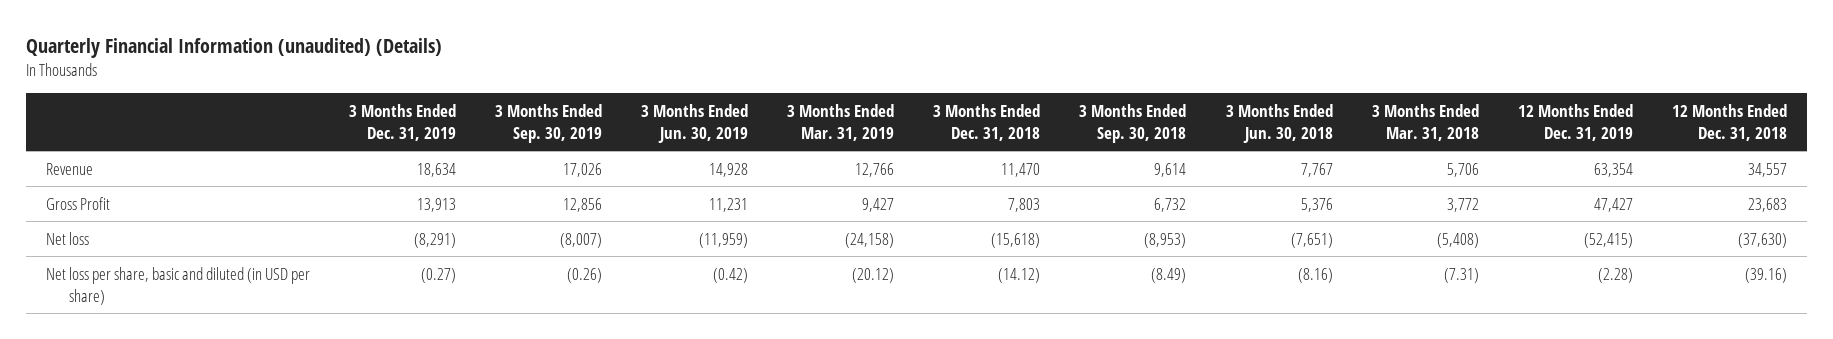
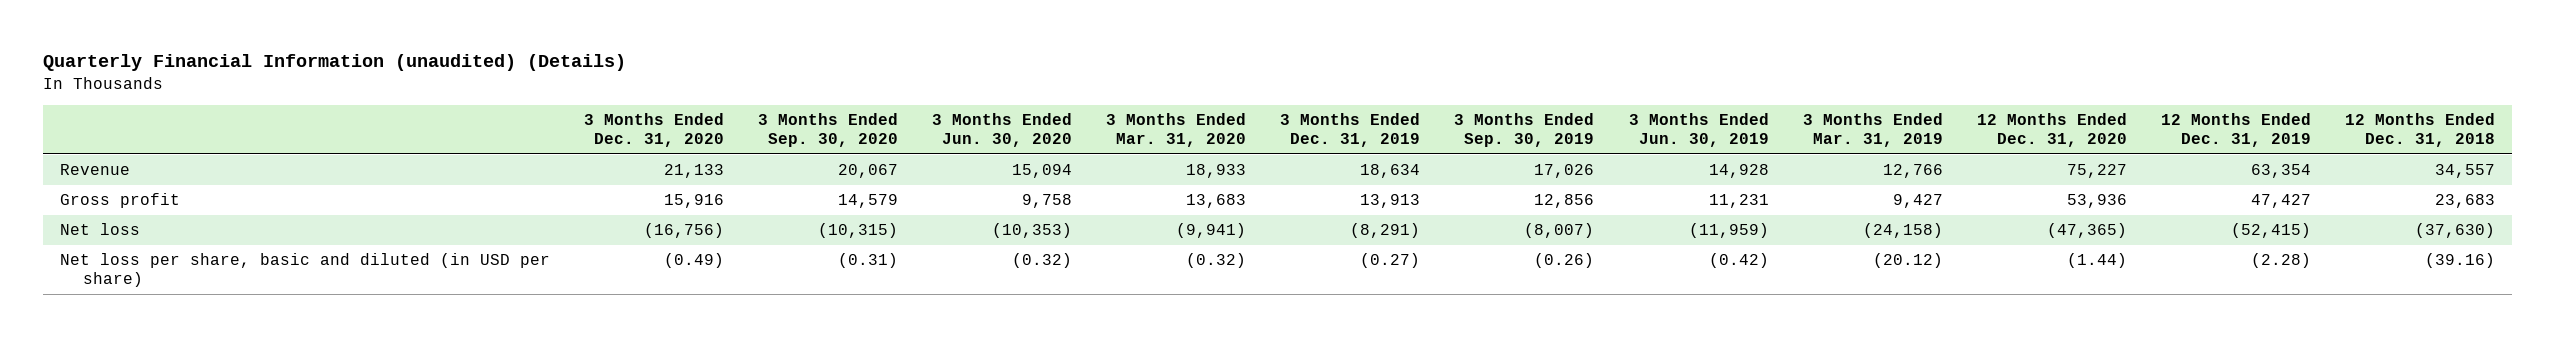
- | 3 Months Ended Dec. 31, 2019 | 3 Months Ended Sep. 30, 2019 | 3 Months Ended Jun. 30, 2019 | 3 Months Ended Mar. 31, 2019 | 3 Months Ended Dec. 31, 2018 | 3 Months Ended Sep. 30, 2018 | 3 Months Ended Jun. 30, 2018 | 3 Months Ended Mar. 31, 2018 | 12 Months Ended Dec. 31, 2019 | 12 Months Ended Dec. 31, 2018
+ | 3 Months Ended Dec. 31, 2020 | 3 Months Ended Sep. 30, 2020 | 3 Months Ended Jun. 30, 2020 | 3 Months Ended Mar. 31, 2020 | 3 Months Ended Dec. 31, 2019 | 3 Months Ended Sep. 30, 2019 | 3 Months Ended Jun. 30, 2019 | 3 Months Ended Mar. 31, 2019 | 12 Months Ended Dec. 31, 2020 | 12 Months Ended Dec. 31, 2019 | 12 Months Ended Dec. 31, 2018
- Gross Profit | 13,913 | 12,856 | 11,231 | 9,427 | 7,803 | 6,732 | 5,376 | 3,772 | 47,427 | 23,683
+ Gross profit | 15,916 | 14,579 | 9,758 | 13,683 | 13,913 | 12,856 | 11,231 | 9,427 | 53,936 | 47,427 | 23,683

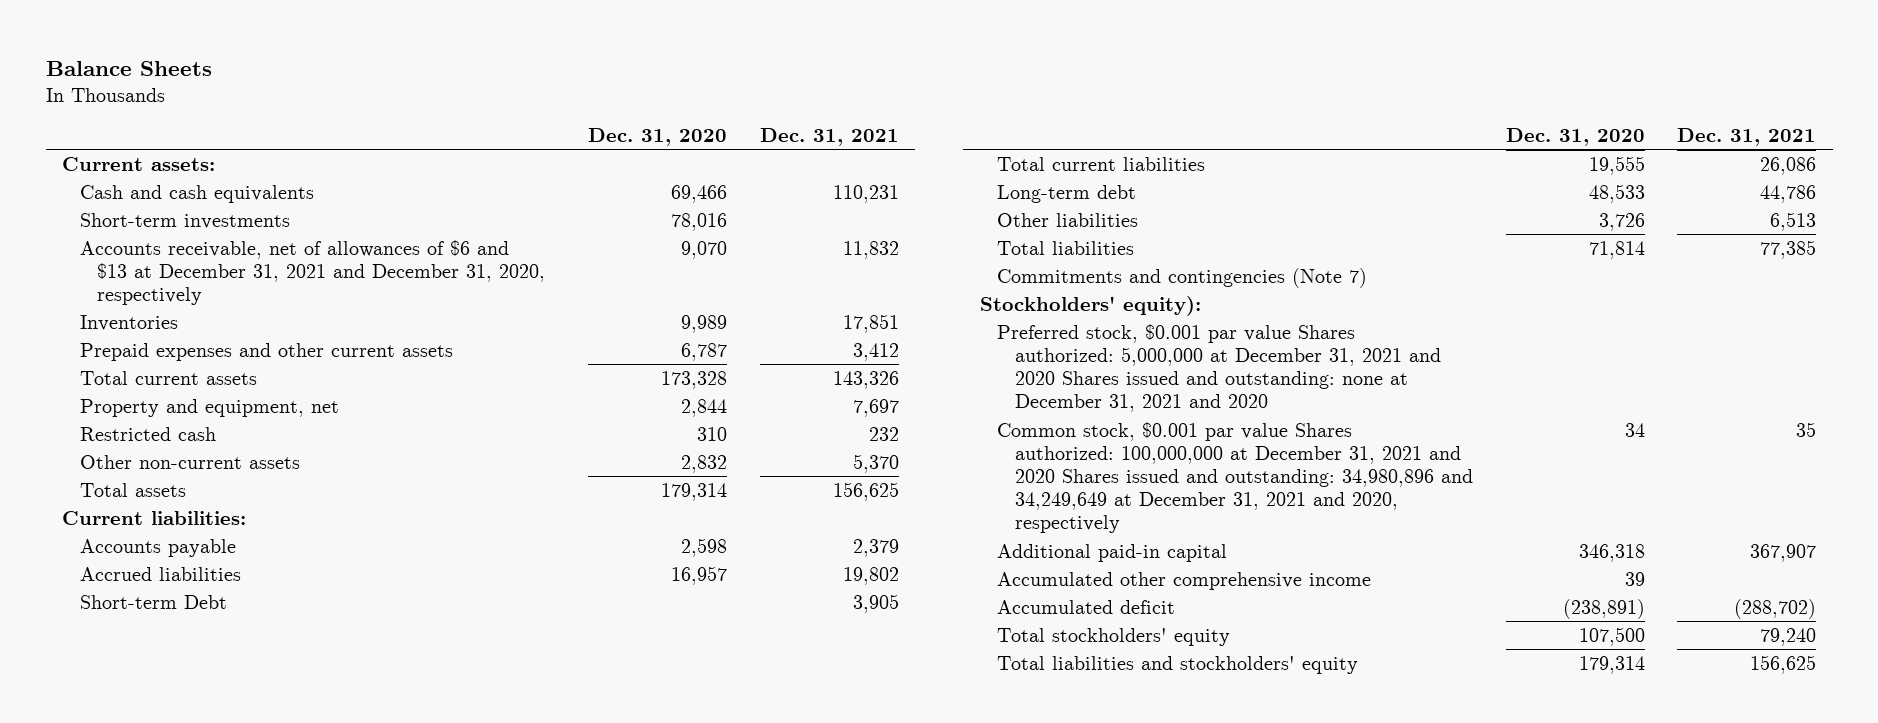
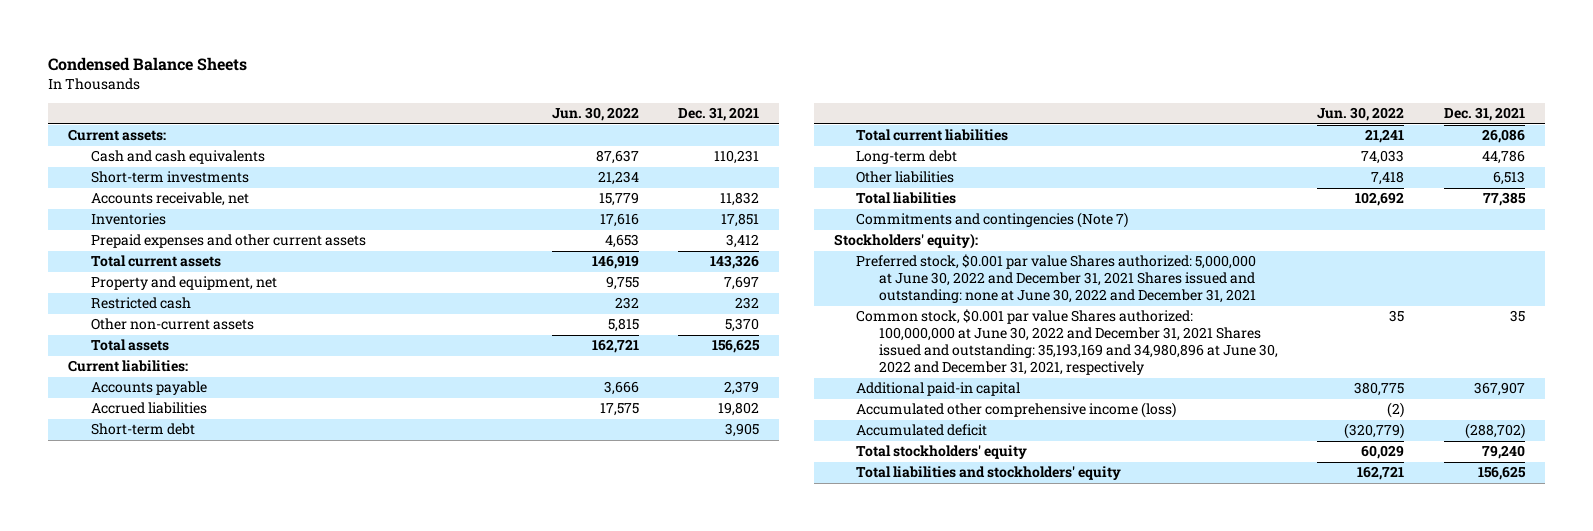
- Balance Sheets
+ Condensed Balance Sheets
- | Dec. 31, 2020 | Dec. 31, 2021
+ | Jun. 30, 2022 | Dec. 31, 2021
- Accounts receivable, net of allowances of $6 and $13 at December 31, 2021 and December 31, 2020, respectively | 9,070 | 11,832
+ Accounts receivable, net | 15,779 | 11,832
- Short-term Debt | | 3,905
+ Short-term debt | | 3,905
- Preferred stock, $0.001 par value Shares authorized: 5,000,000 at December 31, 2021 and 2020 Shares issued and outstanding: none at December 31, 2021 and 2020
- Common stock, $0.001 par value Shares authorized: 100,000,000 at December 31, 2021 and 2020 Shares issued and outstanding: 34,980,896 and 34,249,649 at December 31, 2021 and 2020, respectively | 34 | 35
+ Preferred stock, $0.001 par value Shares authorized: 5,000,000 at June 30, 2022 and December 31, 2021 Shares issued and outstanding: none at June 30, 2022 and December 31, 2021
+ Common stock, $0.001 par value Shares authorized: 100,000,000 at June 30, 2022 and December 31, 2021 Shares issued and outstanding: 35,193,169 and 34,980,896 at June 30, 2022 and December 31, 2021, respectively | 35 | 35
- Accumulated other comprehensive income | 39 |
+ Accumulated other comprehensive income (loss) | (2) |

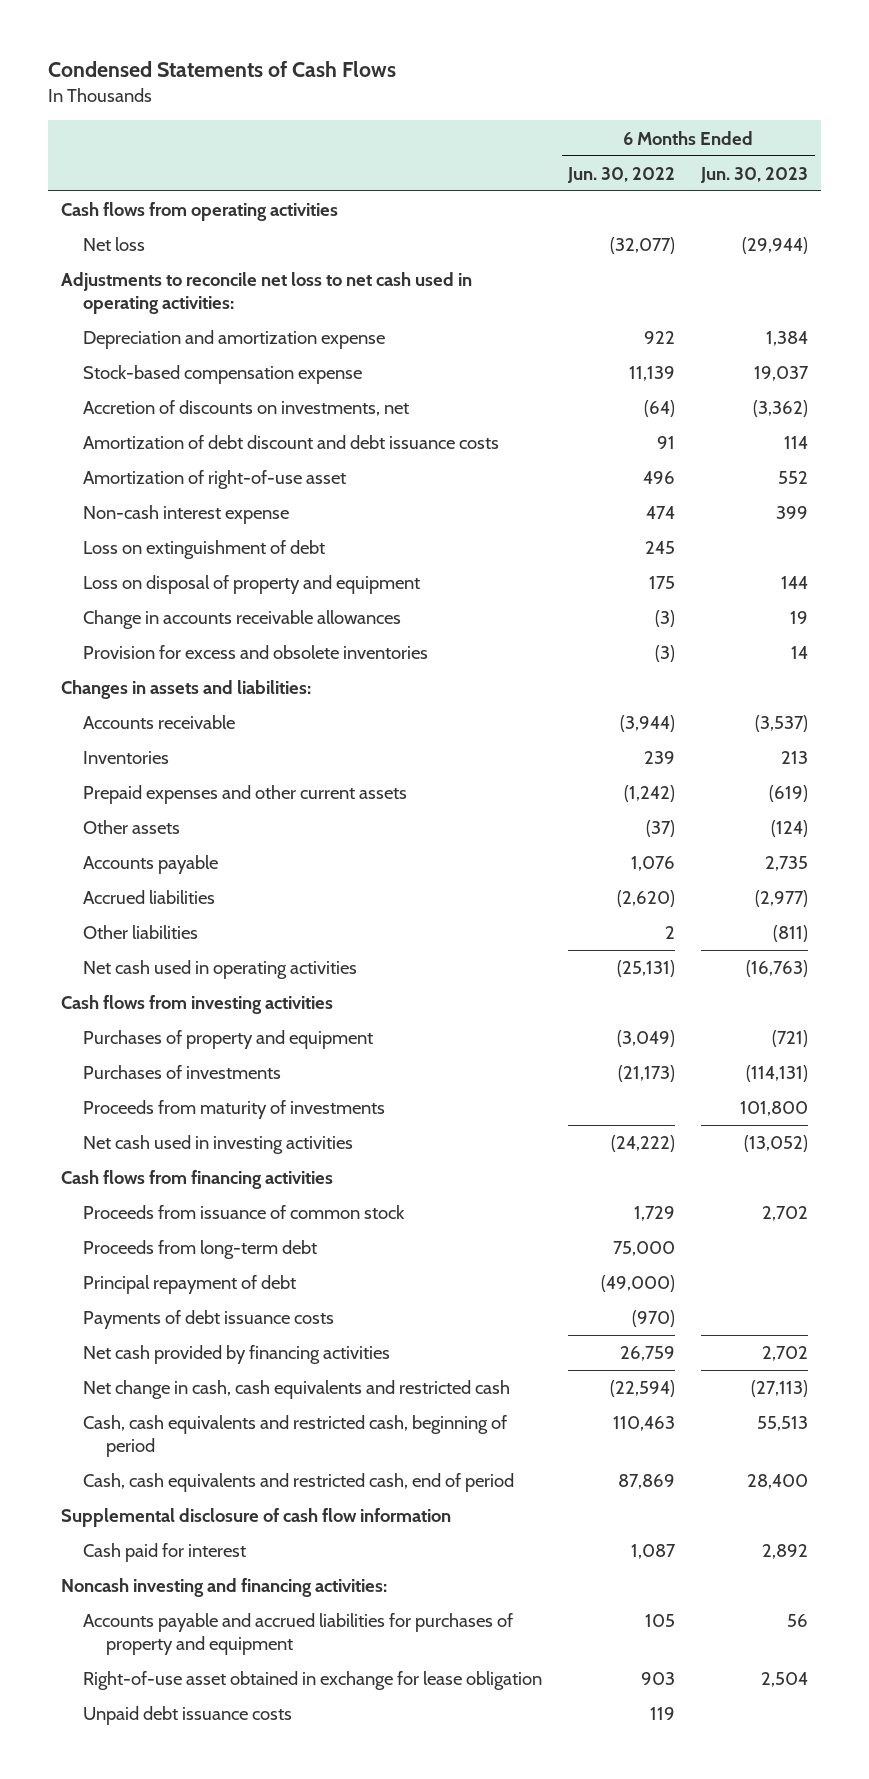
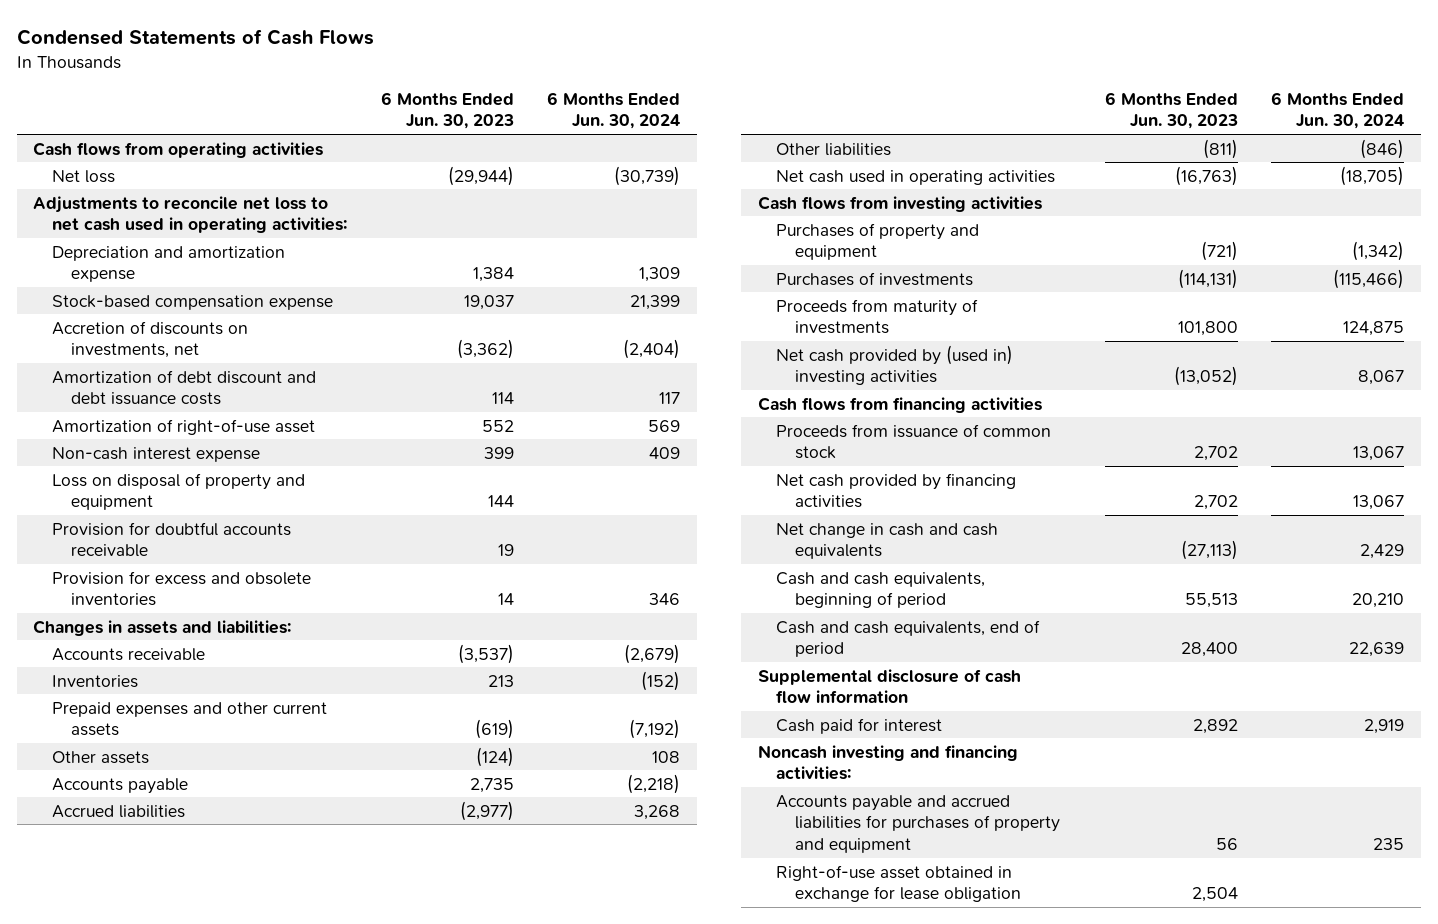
- | 6 Months Ended Jun. 30, 2022 | 6 Months Ended Jun. 30, 2023
+ | 6 Months Ended Jun. 30, 2023 | 6 Months Ended Jun. 30, 2024
- Loss on extinguishment of debt | 245 |
- Change in accounts receivable allowances | (3) | 19
+ Provision for doubtful accounts receivable | 19 |
- Net cash used in investing activities | (24,222) | (13,052)
+ Net cash provided by (used in) investing activities | (13,052) | 8,067
- Proceeds from long-term debt | 75,000 |
- Principal repayment of debt | (49,000) |
- Payments of debt issuance costs | (970) |
- Net change in cash, cash equivalents and restricted cash | (22,594) | (27,113)
- Cash, cash equivalents and restricted cash, beginning of period | 110,463 | 55,513
- Cash, cash equivalents and restricted cash, end of period | 87,869 | 28,400
+ Net change in cash and cash equivalents | (27,113) | 2,429
+ Cash and cash equivalents, beginning of period | 55,513 | 20,210
+ Cash and cash equivalents, end of period | 28,400 | 22,639
- Unpaid debt issuance costs | 119 |

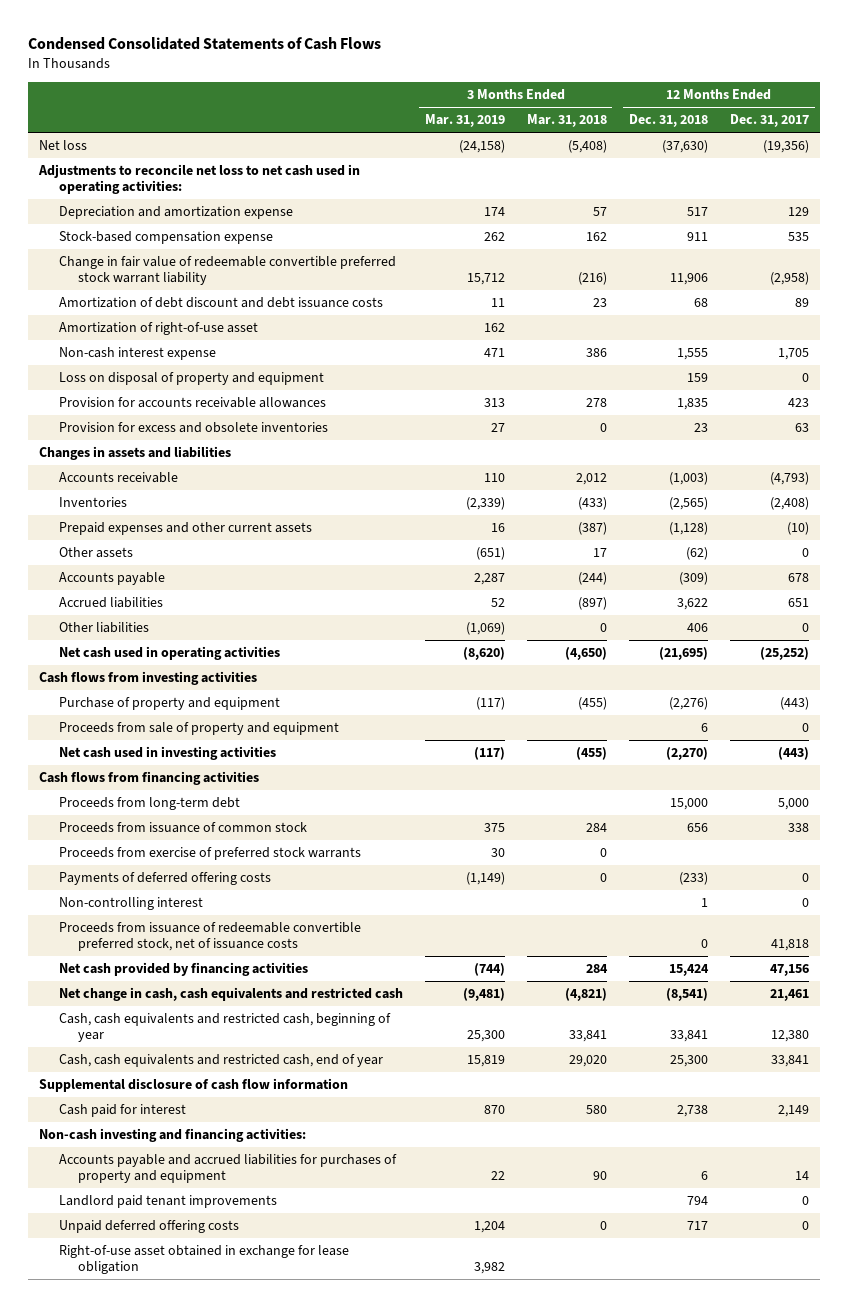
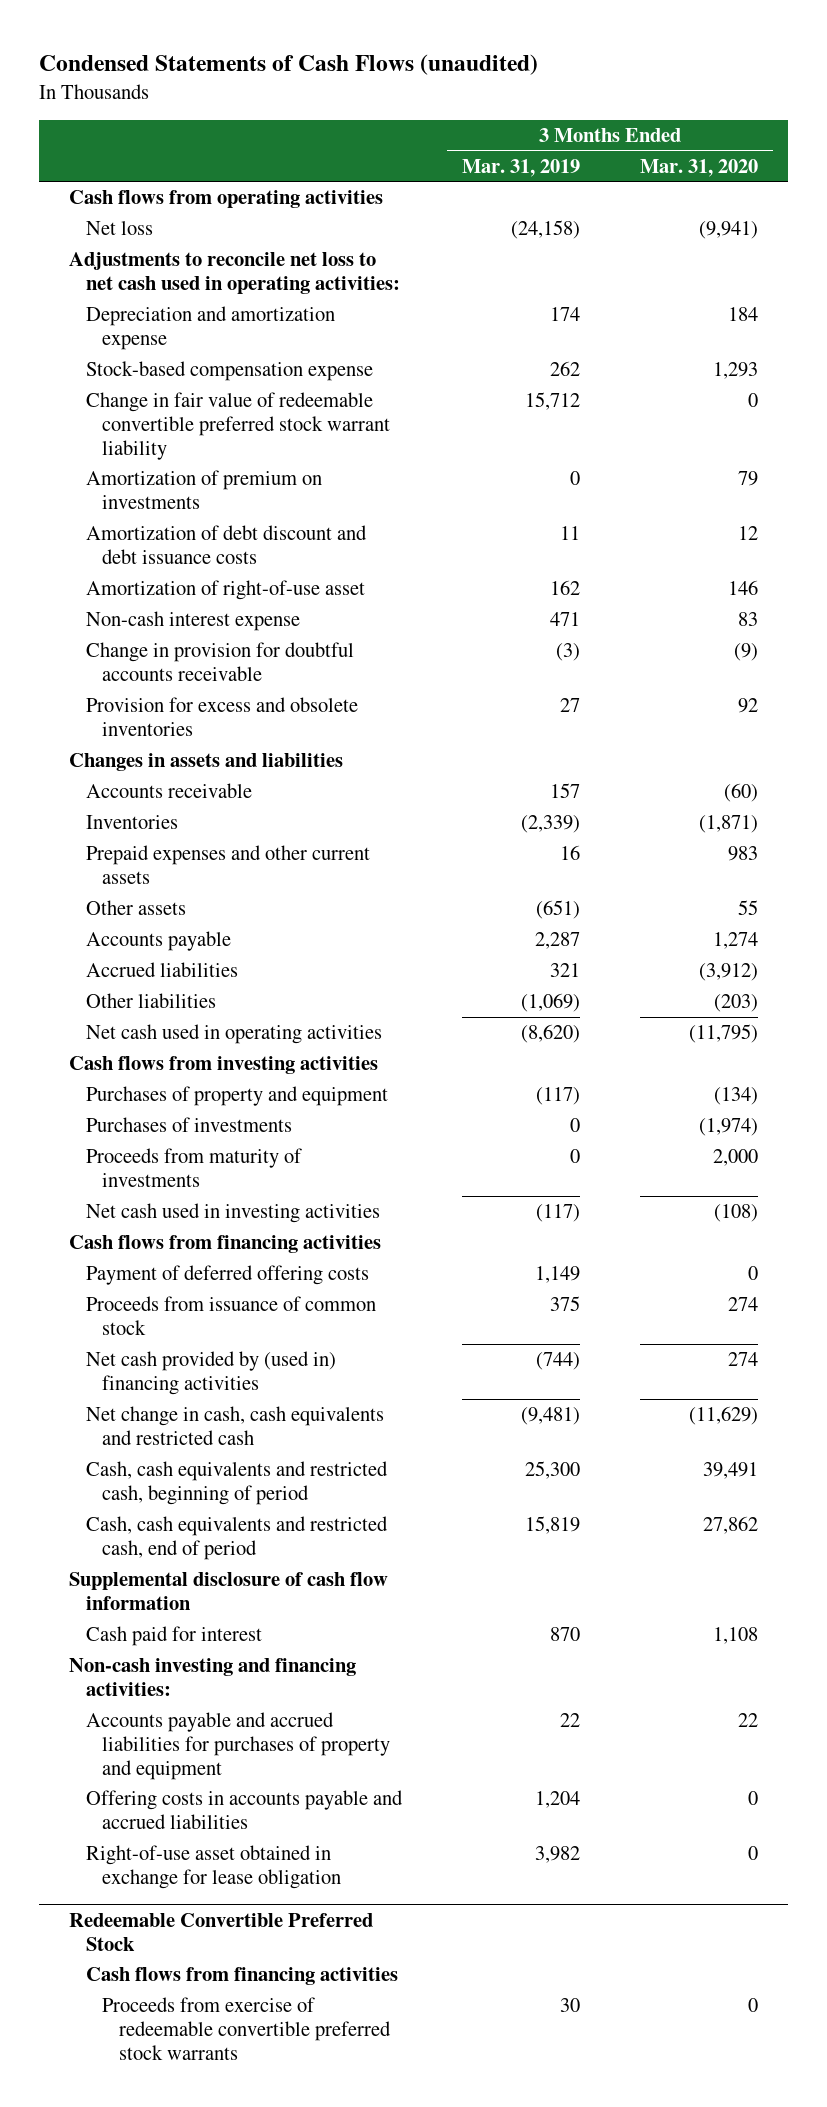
- Condensed Consolidated Statements of Cash Flows
+ Condensed Statements of Cash Flows (unaudited)
- | 3 Months Ended Mar. 31, 2019 | 3 Months Ended Mar. 31, 2018 | 12 Months Ended Dec. 31, 2018 | 12 Months Ended Dec. 31, 2017
+ | 3 Months Ended Mar. 31, 2019 | 3 Months Ended Mar. 31, 2020
+ Cash flows from operating activities
+ Amortization of premium on investments | 0 | 79
- Loss on disposal of property and equipment | | | 159 | 0
- Provision for accounts receivable allowances | 313 | 278 | 1,835 | 423
+ Change in provision for doubtful accounts receivable | (3) | (9)
- Accounts receivable | 110 | 2,012 | (1,003) | (4,793)
+ Accounts receivable | 157 | (60)
- Accrued liabilities | 52 | (897) | 3,622 | 651
+ Accrued liabilities | 321 | (3,912)
- Purchase of property and equipment | (117) | (455) | (2,276) | (443)
- Proceeds from sale of property and equipment | | | 6 | 0
+ Purchases of property and equipment | (117) | (134)
+ Purchases of investments | 0 | (1,974)
+ Proceeds from maturity of investments | 0 | 2,000
- Proceeds from long-term debt | | | 15,000 | 5,000
+ Payment of deferred offering costs | 1,149 | 0
- Proceeds from exercise of preferred stock warrants | 30 | 0 | |
- Payments of deferred offering costs | (1,149) | 0 | (233) | 0
- Non-controlling interest | | | 1 | 0
- Proceeds from issuance of redeemable convertible preferred stock, net of issuance costs | | | 0 | 41,818
- Net cash provided by financing activities | (744) | 284 | 15,424 | 47,156
+ Net cash provided by (used in) financing activities | (744) | 274
- Cash, cash equivalents and restricted cash, beginning of year | 25,300 | 33,841 | 33,841 | 12,380
- Cash, cash equivalents and restricted cash, end of year | 15,819 | 29,020 | 25,300 | 33,841
+ Cash, cash equivalents and restricted cash, beginning of period | 25,300 | 39,491
+ Cash, cash equivalents and restricted cash, end of period | 15,819 | 27,862
- Landlord paid tenant improvements | | | 794 | 0
- Unpaid deferred offering costs | 1,204 | 0 | 717 | 0
+ Offering costs in accounts payable and accrued liabilities | 1,204 | 0
+ Redeemable Convertible Preferred Stock
+ Cash flows from financing activities
+ Proceeds from exercise of redeemable convertible preferred stock warrants | 30 | 0

